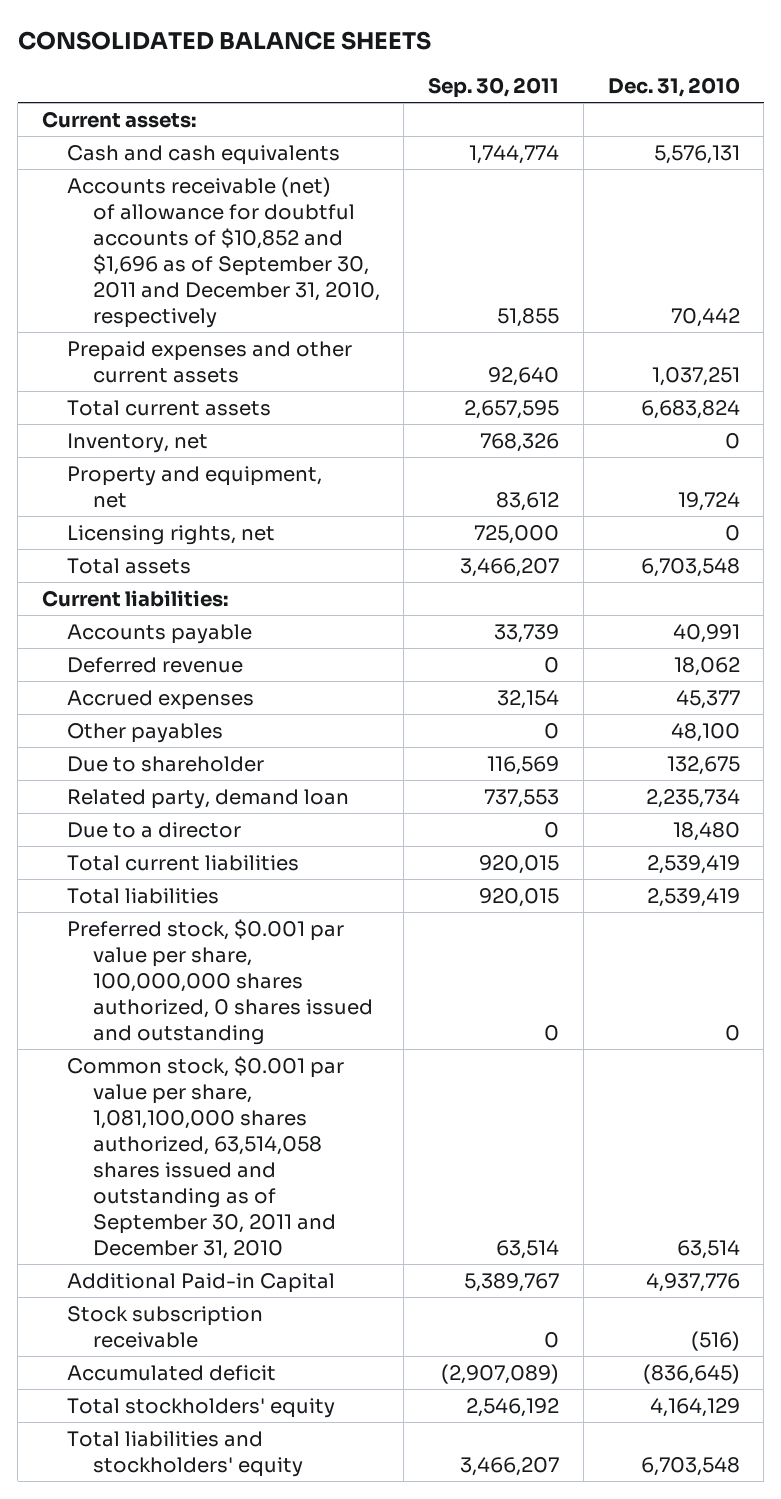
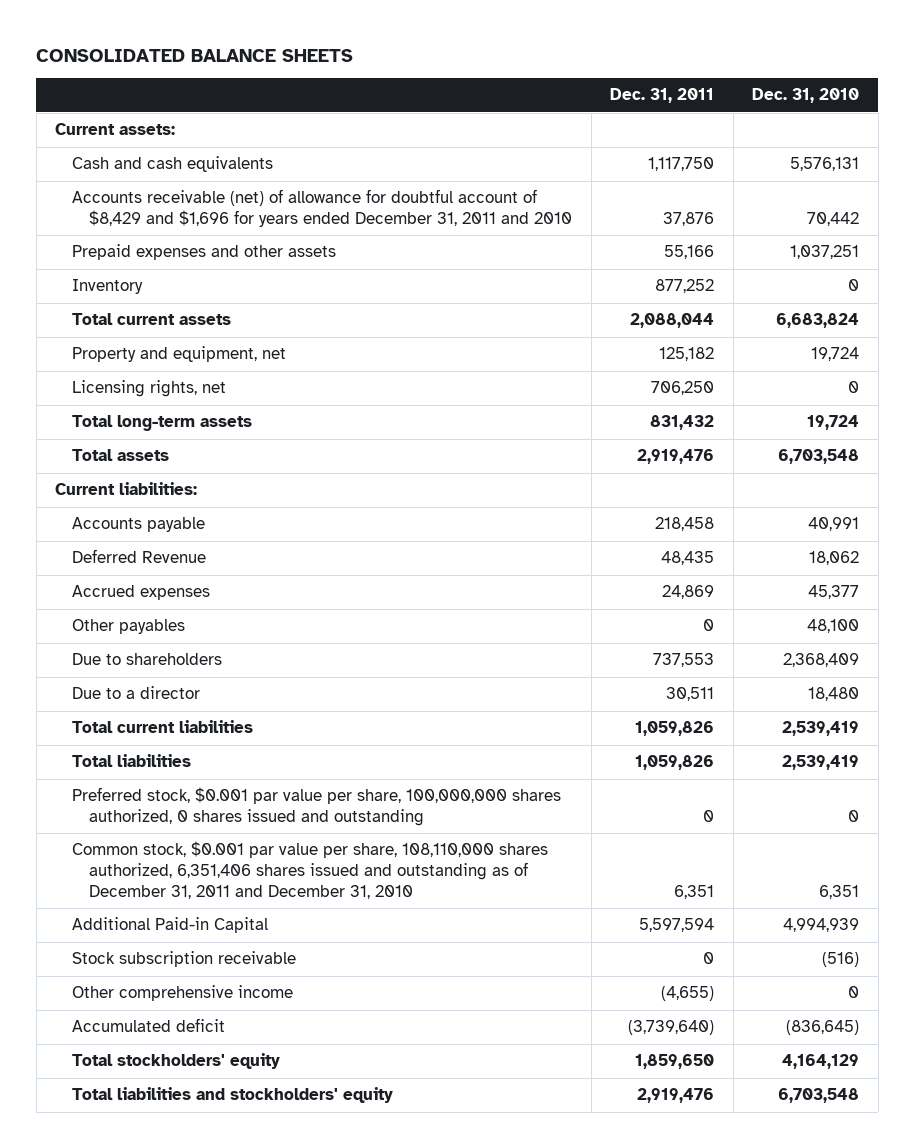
- | Sep. 30, 2011 | Dec. 31, 2010
+ | Dec. 31, 2011 | Dec. 31, 2010
- Accounts receivable (net) of allowance for doubtful accounts of $10,852 and $1,696 as of September 30, 2011 and December 31, 2010, respectively | 51,855 | 70,442
- Prepaid expenses and other current assets | 92,640 | 1,037,251
+ Accounts receivable (net) of allowance for doubtful account of $8,429 and $1,696 for years ended December 31, 2011 and 2010 | 37,876 | 70,442
+ Prepaid expenses and other assets | 55,166 | 1,037,251
+ Inventory | 877,252 | 0
- Inventory, net | 768,326 | 0
+ Total long-term assets | 831,432 | 19,724
- Deferred revenue | 0 | 18,062
+ Deferred Revenue | 48,435 | 18,062
- Due to shareholder | 116,569 | 132,675
- Related party, demand loan | 737,553 | 2,235,734
+ Due to shareholders | 737,553 | 2,368,409
- Common stock, $0.001 par value per share, 1,081,100,000 shares authorized, 63,514,058 shares issued and outstanding as of September 30, 2011 and December 31, 2010 | 63,514 | 63,514
- Additional Paid-in Capital | 5,389,767 | 4,937,776
+ Common stock, $0.001 par value per share, 108,110,000 shares authorized, 6,351,406 shares issued and outstanding as of December 31, 2011 and December 31, 2010 | 6,351 | 6,351
+ Additional Paid-in Capital | 5,597,594 | 4,994,939
+ Other comprehensive income | (4,655) | 0

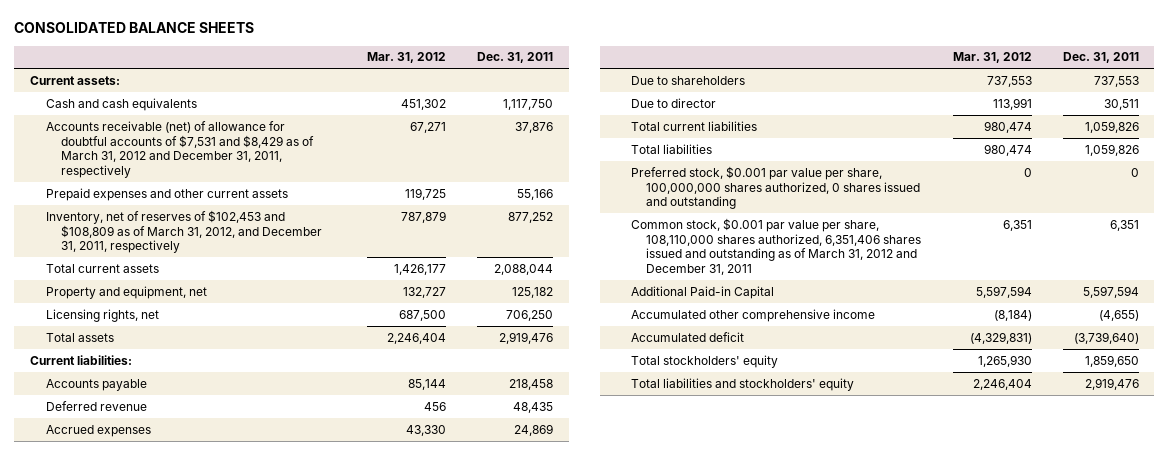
- | Dec. 31, 2011 | Dec. 31, 2010
+ | Mar. 31, 2012 | Dec. 31, 2011
- Accounts receivable (net) of allowance for doubtful account of $8,429 and $1,696 for years ended December 31, 2011 and 2010 | 37,876 | 70,442
- Prepaid expenses and other assets | 55,166 | 1,037,251
- Inventory | 877,252 | 0
+ Accounts receivable (net) of allowance for doubtful accounts of $7,531 and $8,429 as of March 31, 2012 and December 31, 2011, respectively | 67,271 | 37,876
+ Prepaid expenses and other current assets | 119,725 | 55,166
+ Inventory, net of reserves of $102,453 and $108,809 as of March 31, 2012, and December 31, 2011, respectively | 787,879 | 877,252
- Total long-term assets | 831,432 | 19,724
- Deferred Revenue | 48,435 | 18,062
+ Deferred revenue | 456 | 48,435
- Other payables | 0 | 48,100
- Due to a director | 30,511 | 18,480
+ Due to director | 113,991 | 30,511
- Common stock, $0.001 par value per share, 108,110,000 shares authorized, 6,351,406 shares issued and outstanding as of December 31, 2011 and December 31, 2010 | 6,351 | 6,351
+ Common stock, $0.001 par value per share, 108,110,000 shares authorized, 6,351,406 shares issued and outstanding as of March 31, 2012 and December 31, 2011 | 6,351 | 6,351
- Stock subscription receivable | 0 | (516)
- Other comprehensive income | (4,655) | 0
+ Accumulated other comprehensive income | (8,184) | (4,655)

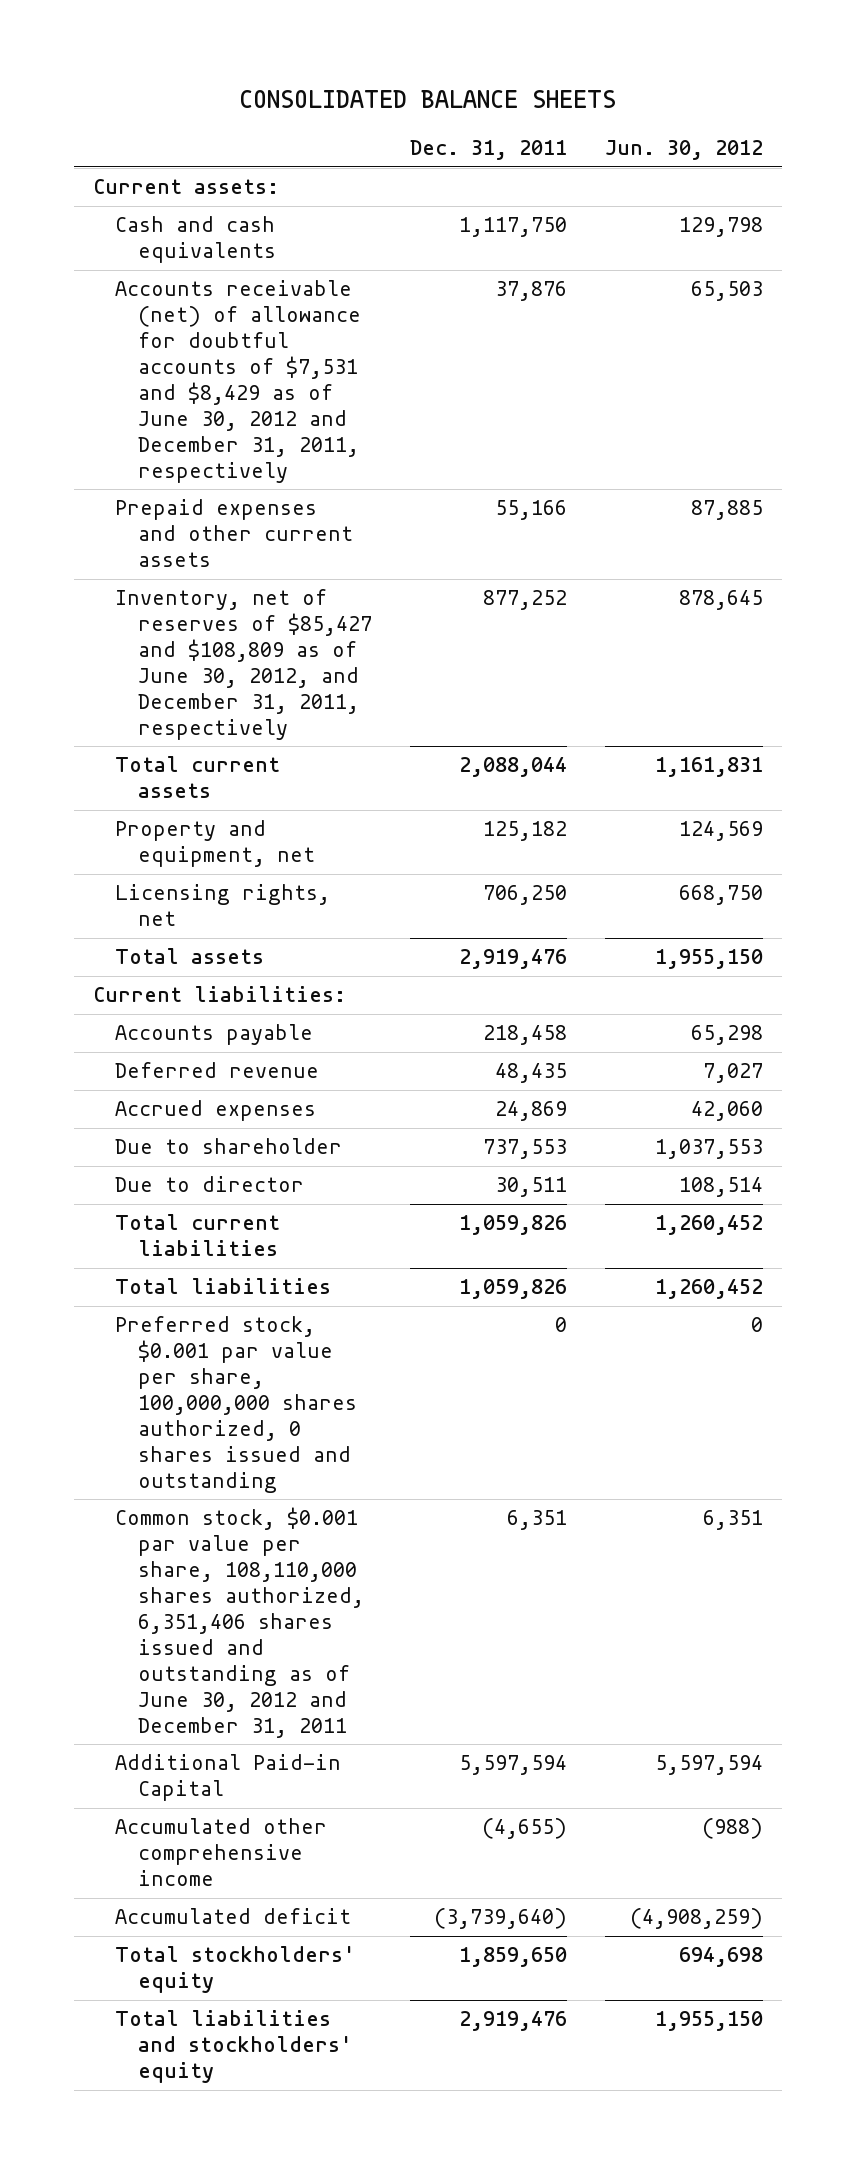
- | Mar. 31, 2012 | Dec. 31, 2011
+ | Dec. 31, 2011 | Jun. 30, 2012
- Accounts receivable (net) of allowance for doubtful accounts of $7,531 and $8,429 as of March 31, 2012 and December 31, 2011, respectively | 67,271 | 37,876
+ Accounts receivable (net) of allowance for doubtful accounts of $7,531 and $8,429 as of June 30, 2012 and December 31, 2011, respectively | 37,876 | 65,503
- Inventory, net of reserves of $102,453 and $108,809 as of March 31, 2012, and December 31, 2011, respectively | 787,879 | 877,252
+ Inventory, net of reserves of $85,427 and $108,809 as of June 30, 2012, and December 31, 2011, respectively | 877,252 | 878,645
- Due to shareholders | 737,553 | 737,553
+ Due to shareholder | 737,553 | 1,037,553
- Common stock, $0.001 par value per share, 108,110,000 shares authorized, 6,351,406 shares issued and outstanding as of March 31, 2012 and December 31, 2011 | 6,351 | 6,351
+ Common stock, $0.001 par value per share, 108,110,000 shares authorized, 6,351,406 shares issued and outstanding as of June 30, 2012 and December 31, 2011 | 6,351 | 6,351

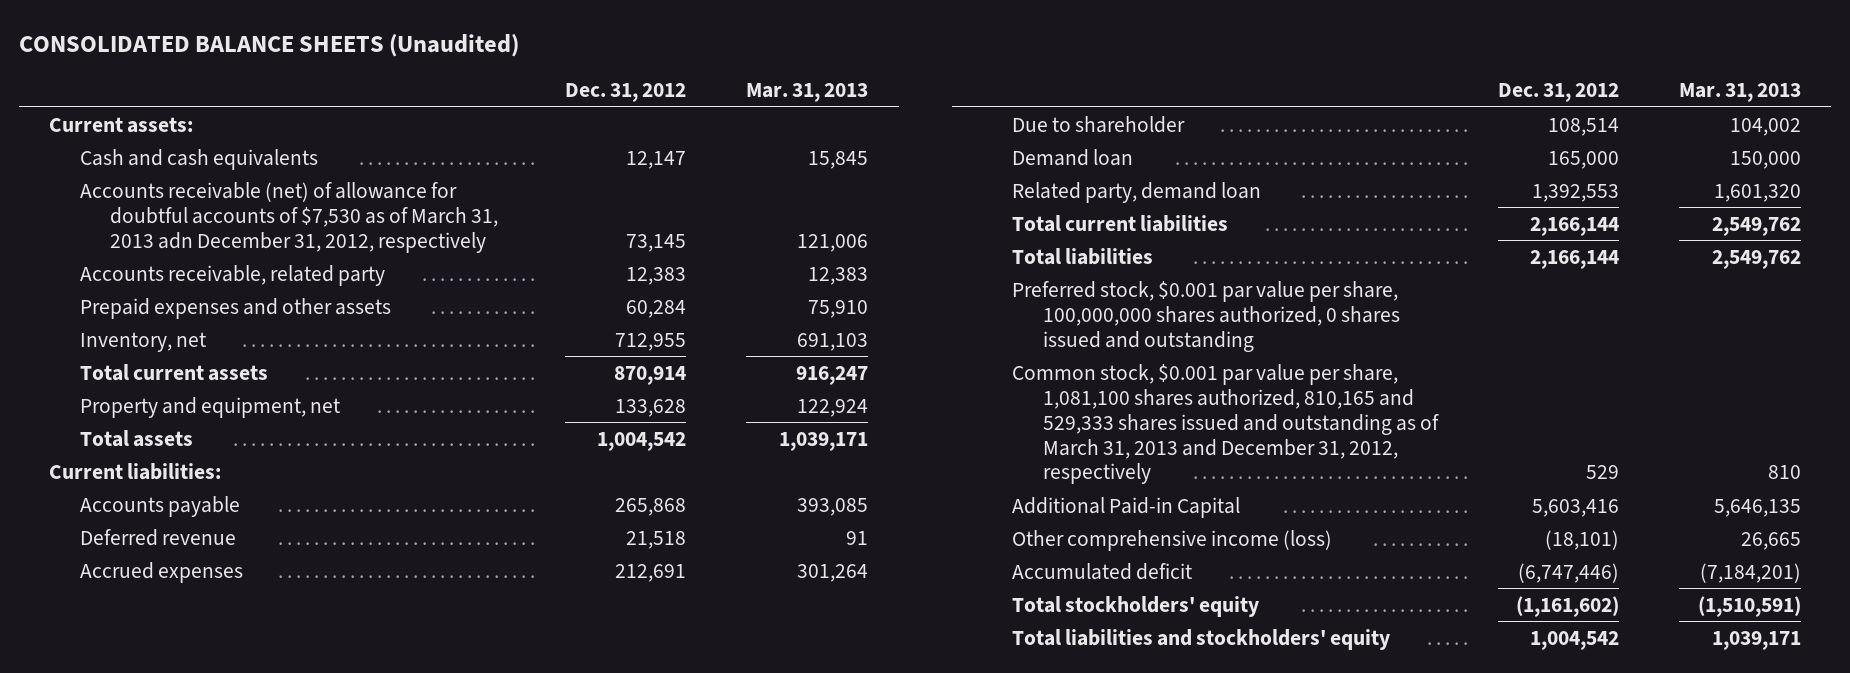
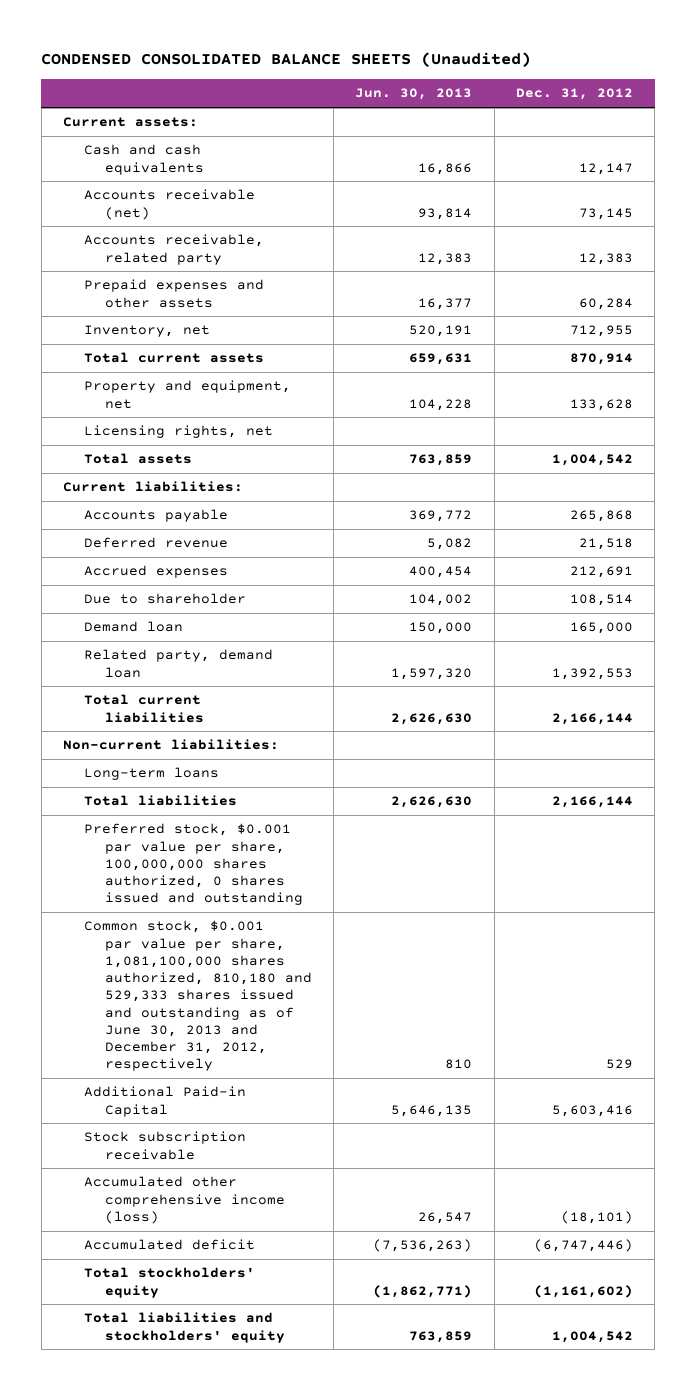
- CONSOLIDATED BALANCE SHEETS (Unaudited)
+ CONDENSED CONSOLIDATED BALANCE SHEETS (Unaudited)
- | Dec. 31, 2012 | Mar. 31, 2013
+ | Jun. 30, 2013 | Dec. 31, 2012
- Accounts receivable (net) of allowance for doubtful accounts of $7,530 as of March 31, 2013 adn December 31, 2012, respectively | 73,145 | 121,006
+ Accounts receivable (net) | 93,814 | 73,145
+ Licensing rights, net
+ Non-current liabilities:
+ Long-term loans
- Common stock, $0.001 par value per share, 1,081,100 shares authorized, 810,165 and 529,333 shares issued and outstanding as of March 31, 2013 and December 31, 2012, respectively | 529 | 810
+ Common stock, $0.001 par value per share, 1,081,100,000 shares authorized, 810,180 and 529,333 shares issued and outstanding as of June 30, 2013 and December 31, 2012, respectively | 810 | 529
- Other comprehensive income (loss) | (18,101) | 26,665
+ Stock subscription receivable
+ Accumulated other comprehensive income (loss) | 26,547 | (18,101)

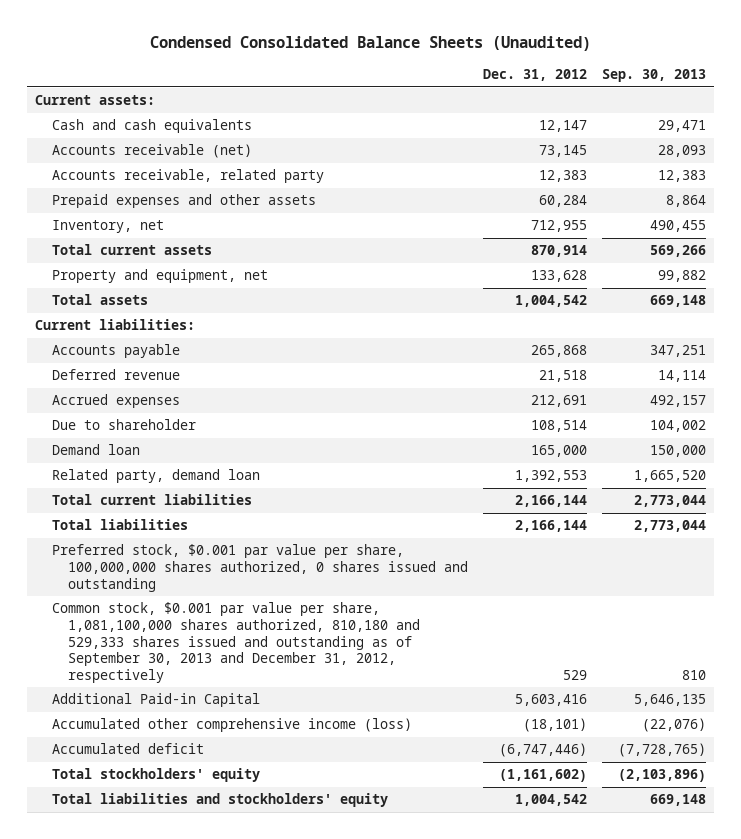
- CONDENSED CONSOLIDATED BALANCE SHEETS (Unaudited)
+ Condensed Consolidated Balance Sheets (Unaudited)
- | Jun. 30, 2013 | Dec. 31, 2012
+ | Dec. 31, 2012 | Sep. 30, 2013
- Licensing rights, net
- Non-current liabilities:
- Long-term loans
- Common stock, $0.001 par value per share, 1,081,100,000 shares authorized, 810,180 and 529,333 shares issued and outstanding as of June 30, 2013 and December 31, 2012, respectively | 810 | 529
+ Common stock, $0.001 par value per share, 1,081,100,000 shares authorized, 810,180 and 529,333 shares issued and outstanding as of September 30, 2013 and December 31, 2012, respectively | 529 | 810
- Stock subscription receivable

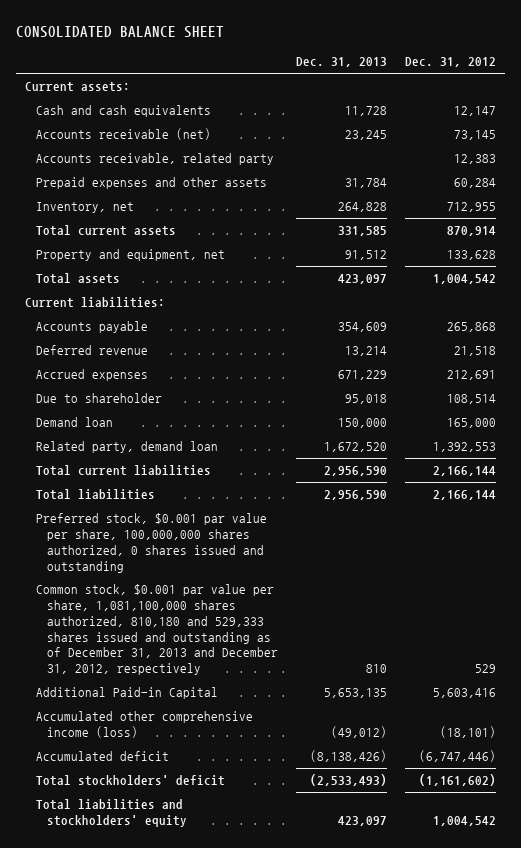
- Condensed Consolidated Balance Sheets (Unaudited)
+ CONSOLIDATED BALANCE SHEET
- | Dec. 31, 2012 | Sep. 30, 2013
+ | Dec. 31, 2013 | Dec. 31, 2012
- Common stock, $0.001 par value per share, 1,081,100,000 shares authorized, 810,180 and 529,333 shares issued and outstanding as of September 30, 2013 and December 31, 2012, respectively | 529 | 810
+ Common stock, $0.001 par value per share, 1,081,100,000 shares authorized, 810,180 and 529,333 shares issued and outstanding as of December 31, 2013 and December 31, 2012, respectively | 810 | 529
- Total stockholders' equity | (1,161,602) | (2,103,896)
+ Total stockholders' deficit | (2,533,493) | (1,161,602)

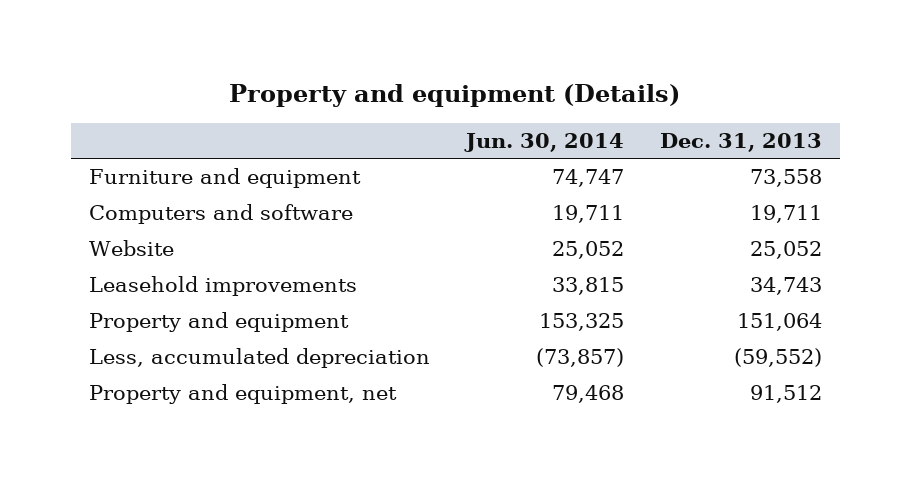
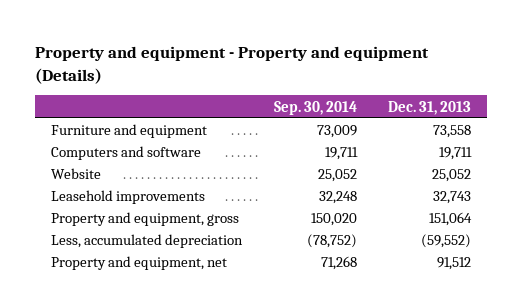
- Property and equipment (Details)
+ Property and equipment - Property and equipment (Details)
- | Jun. 30, 2014 | Dec. 31, 2013
+ | Sep. 30, 2014 | Dec. 31, 2013
- Leasehold improvements | 33,815 | 34,743
- Property and equipment | 153,325 | 151,064
+ Leasehold improvements | 32,248 | 32,743
+ Property and equipment, gross | 150,020 | 151,064

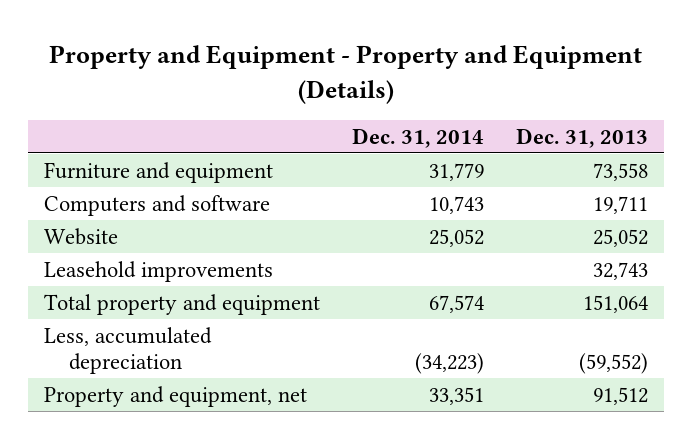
- Property and equipment - Property and equipment (Details)
+ Property and Equipment - Property and Equipment (Details)
- | Sep. 30, 2014 | Dec. 31, 2013
+ | Dec. 31, 2014 | Dec. 31, 2013
- Property and equipment, gross | 150,020 | 151,064
+ Total property and equipment | 67,574 | 151,064

